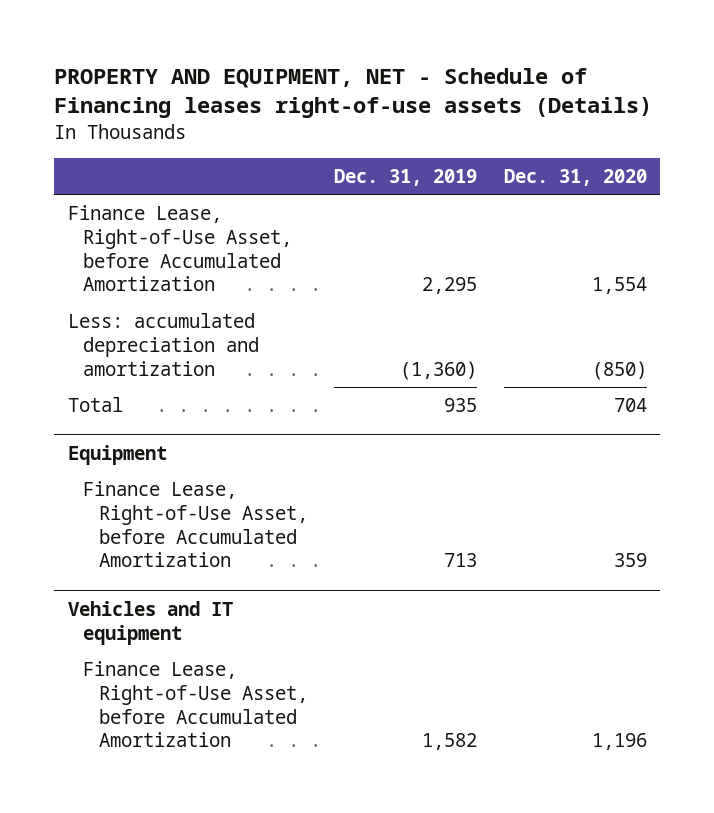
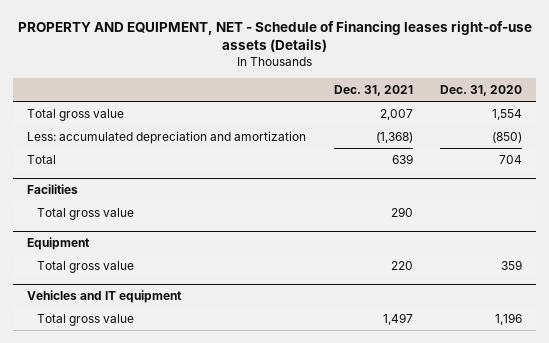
- | Dec. 31, 2019 | Dec. 31, 2020
+ | Dec. 31, 2021 | Dec. 31, 2020
- Finance Lease, Right-of-Use Asset, before Accumulated Amortization | 2,295 | 1,554
+ Total gross value | 2,007 | 1,554
+ Facilities
+ Total gross value | 290 |
@ Equipment
- Finance Lease, Right-of-Use Asset, before Accumulated Amortization | 713 | 359
+ Total gross value | 220 | 359
@ Vehicles and IT equipment
- Finance Lease, Right-of-Use Asset, before Accumulated Amortization | 1,582 | 1,196
+ Total gross value | 1,497 | 1,196

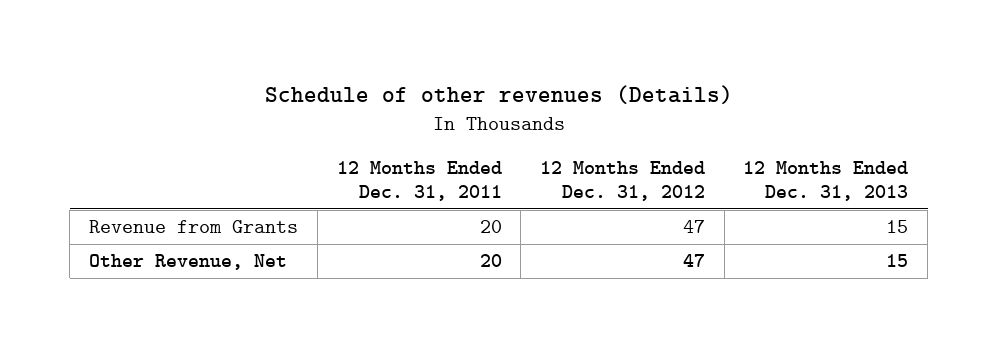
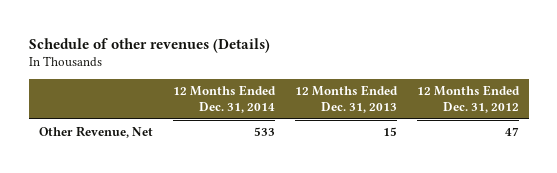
- | 12 Months Ended Dec. 31, 2011 | 12 Months Ended Dec. 31, 2012 | 12 Months Ended Dec. 31, 2013
+ | 12 Months Ended Dec. 31, 2014 | 12 Months Ended Dec. 31, 2013 | 12 Months Ended Dec. 31, 2012
- Revenue from Grants | 20 | 47 | 15

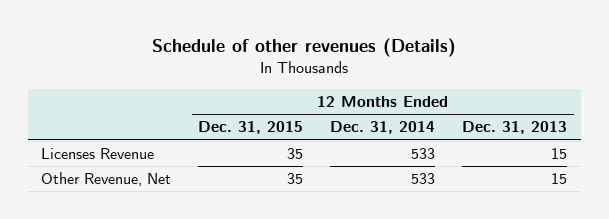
- | 12 Months Ended Dec. 31, 2014 | 12 Months Ended Dec. 31, 2013 | 12 Months Ended Dec. 31, 2012
+ | 12 Months Ended Dec. 31, 2015 | 12 Months Ended Dec. 31, 2014 | 12 Months Ended Dec. 31, 2013
+ Licenses Revenue | 35 | 533 | 15

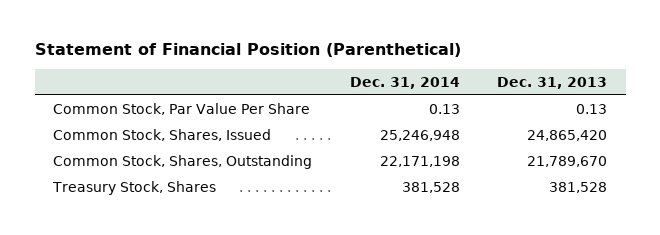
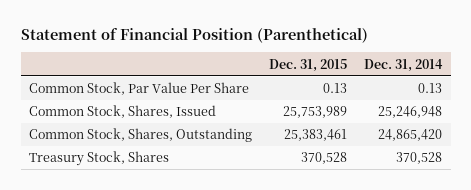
- | Dec. 31, 2014 | Dec. 31, 2013
+ | Dec. 31, 2015 | Dec. 31, 2014
- Common Stock, Shares, Outstanding | 22,171,198 | 21,789,670
- Treasury Stock, Shares | 381,528 | 381,528
+ Common Stock, Shares, Outstanding | 25,383,461 | 24,865,420
+ Treasury Stock, Shares | 370,528 | 370,528

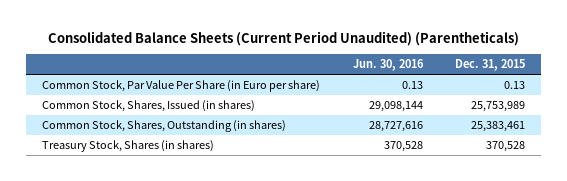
- Statement of Financial Position (Parenthetical)
+ Consolidated Balance Sheets (Current Period Unaudited) (Parentheticals)
- | Dec. 31, 2015 | Dec. 31, 2014
+ | Jun. 30, 2016 | Dec. 31, 2015
- Common Stock, Par Value Per Share | 0.13 | 0.13
- Common Stock, Shares, Issued | 25,753,989 | 25,246,948
- Common Stock, Shares, Outstanding | 25,383,461 | 24,865,420
- Treasury Stock, Shares | 370,528 | 370,528
+ Common Stock, Par Value Per Share (in Euro per share) | 0.13 | 0.13
+ Common Stock, Shares, Issued (in shares) | 29,098,144 | 25,753,989
+ Common Stock, Shares, Outstanding (in shares) | 28,727,616 | 25,383,461
+ Treasury Stock, Shares (in shares) | 370,528 | 370,528

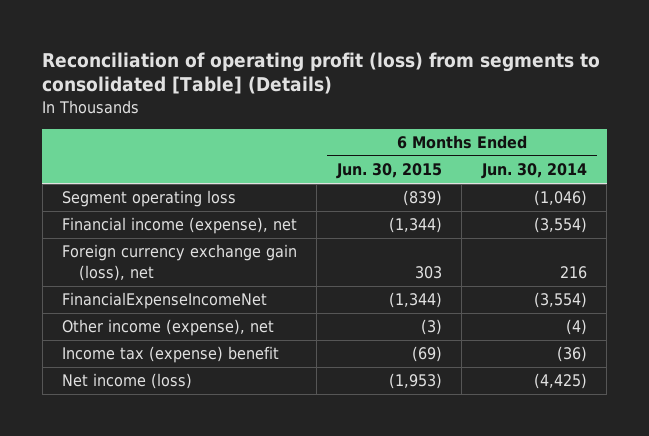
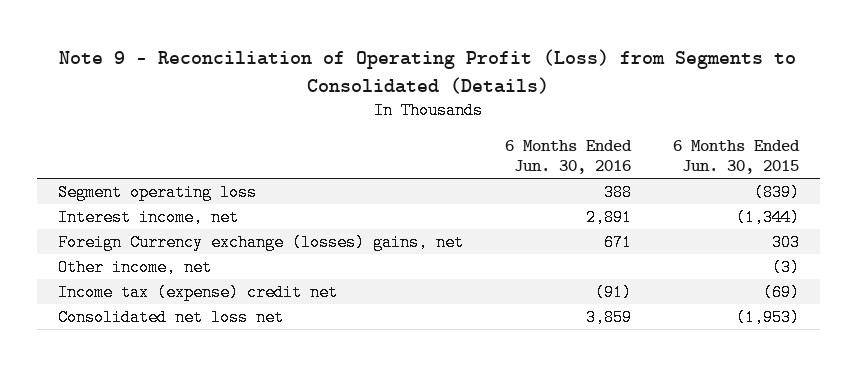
- Reconciliation of operating profit (loss) from segments to consolidated [Table] (Details)
+ Note 9 - Reconciliation of Operating Profit (Loss) from Segments to Consolidated (Details)
- | 6 Months Ended Jun. 30, 2015 | 6 Months Ended Jun. 30, 2014
+ | 6 Months Ended Jun. 30, 2016 | 6 Months Ended Jun. 30, 2015
- Financial income (expense), net | (1,344) | (3,554)
- Foreign currency exchange gain (loss), net | 303 | 216
- FinancialExpenseIncomeNet | (1,344) | (3,554)
- Other income (expense), net | (3) | (4)
- Income tax (expense) benefit | (69) | (36)
- Net income (loss) | (1,953) | (4,425)
+ Interest income, net | 2,891 | (1,344)
+ Foreign Currency exchange (losses) gains, net | 671 | 303
+ Other income, net | | (3)
+ Income tax (expense) credit net | (91) | (69)
+ Consolidated net loss net | 3,859 | (1,953)

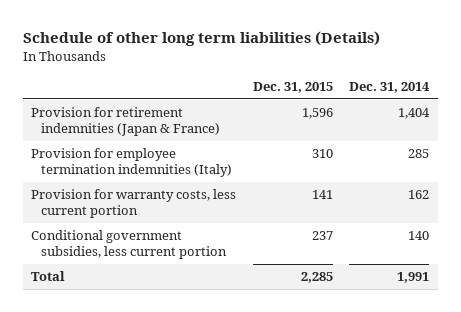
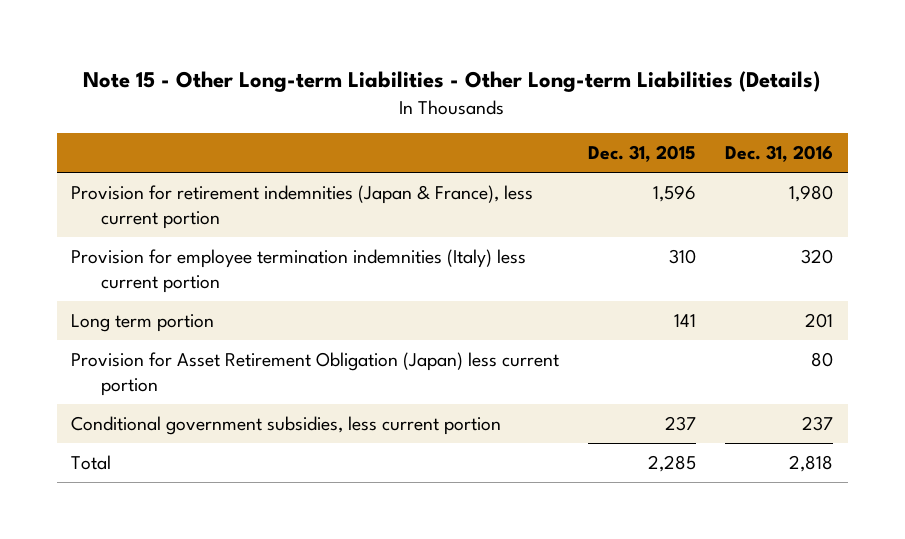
- Schedule of other long term liabilities (Details)
+ Note 15 - Other Long-term Liabilities - Other Long-term Liabilities (Details)
- | Dec. 31, 2015 | Dec. 31, 2014
+ | Dec. 31, 2015 | Dec. 31, 2016
- Provision for retirement indemnities (Japan & France) | 1,596 | 1,404
- Provision for employee termination indemnities (Italy) | 310 | 285
- Provision for warranty costs, less current portion | 141 | 162
+ Provision for retirement indemnities (Japan & France), less current portion | 1,596 | 1,980
+ Provision for employee termination indemnities (Italy) less current portion | 310 | 320
+ Long term portion | 141 | 201
+ Provision for Asset Retirement Obligation (Japan) less current portion | | 80

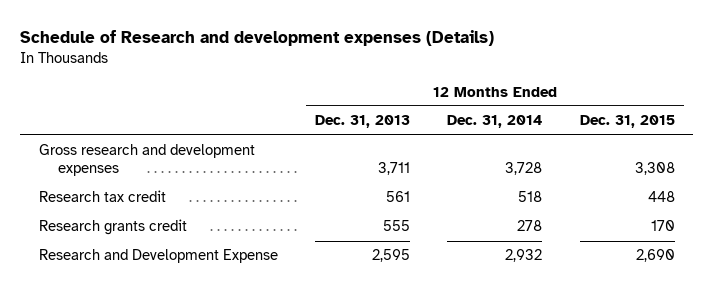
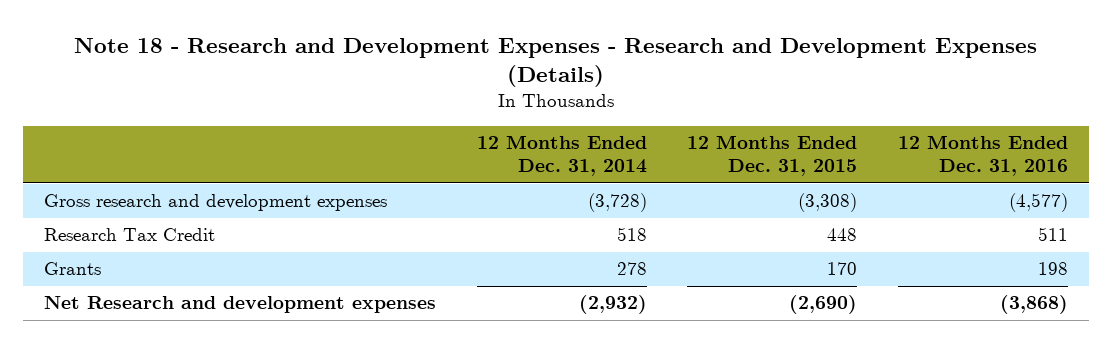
- Schedule of Research and development expenses (Details)
+ Note 18 - Research and Development Expenses - Research and Development Expenses (Details)
- | 12 Months Ended Dec. 31, 2013 | 12 Months Ended Dec. 31, 2014 | 12 Months Ended Dec. 31, 2015
+ | 12 Months Ended Dec. 31, 2014 | 12 Months Ended Dec. 31, 2015 | 12 Months Ended Dec. 31, 2016
- Gross research and development expenses | 3,711 | 3,728 | 3,308
- Research tax credit | 561 | 518 | 448
- Research grants credit | 555 | 278 | 170
- Research and Development Expense | 2,595 | 2,932 | 2,690
+ Gross research and development expenses | (3,728) | (3,308) | (4,577)
+ Research Tax Credit | 518 | 448 | 511
+ Grants | 278 | 170 | 198
+ Net Research and development expenses | (2,932) | (2,690) | (3,868)

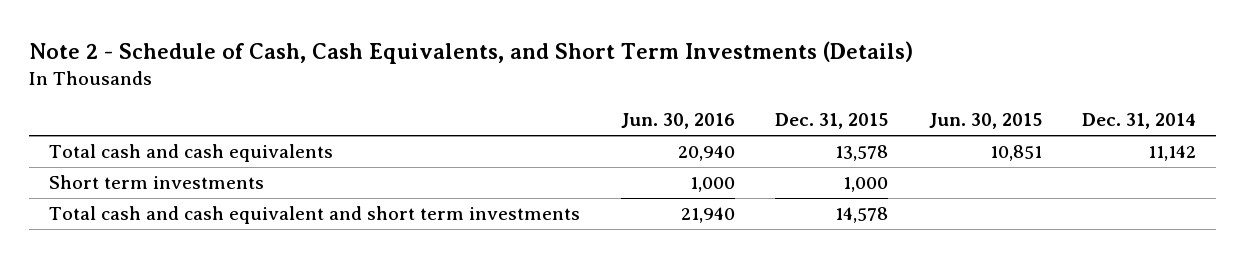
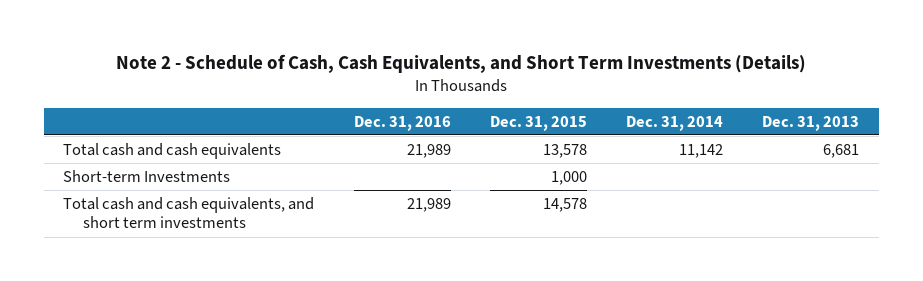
- | Jun. 30, 2016 | Dec. 31, 2015 | Jun. 30, 2015 | Dec. 31, 2014
+ | Dec. 31, 2016 | Dec. 31, 2015 | Dec. 31, 2014 | Dec. 31, 2013
- Short term investments | 1,000 | 1,000 | |
- Total cash and cash equivalent and short term investments | 21,940 | 14,578 | |
+ Short-term Investments | | 1,000 | |
+ Total cash and cash equivalents, and short term investments | 21,989 | 14,578 | |

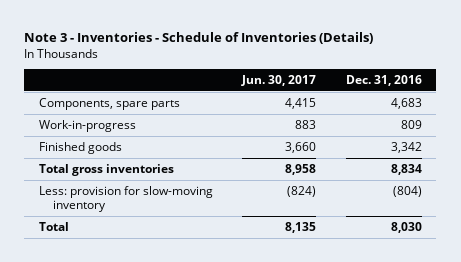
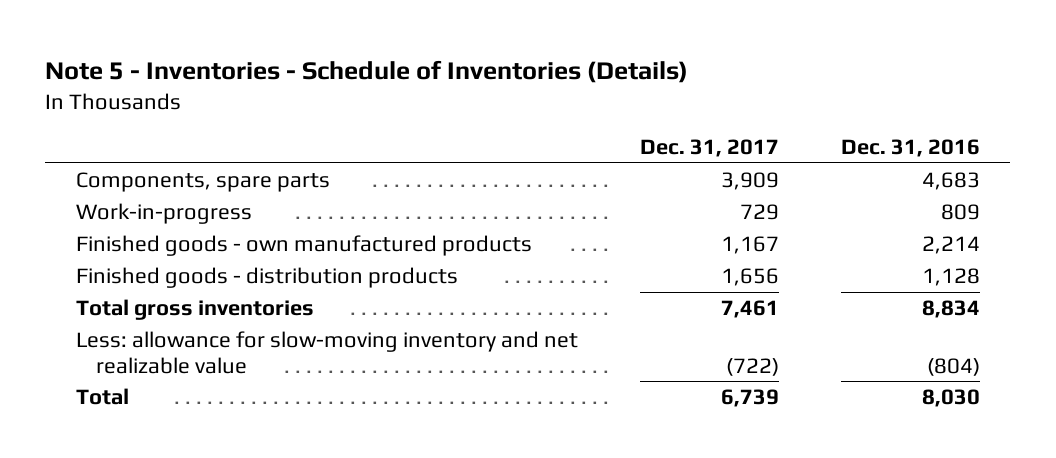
- Note 3 - Inventories - Schedule of Inventories (Details)
+ Note 5 - Inventories - Schedule of Inventories (Details)
- | Jun. 30, 2017 | Dec. 31, 2016
+ | Dec. 31, 2017 | Dec. 31, 2016
- Finished goods | 3,660 | 3,342
+ Finished goods - own manufactured products | 1,167 | 2,214
+ Finished goods - distribution products | 1,656 | 1,128
- Less: provision for slow-moving inventory | (824) | (804)
+ Less: allowance for slow-moving inventory and net realizable value | (722) | (804)

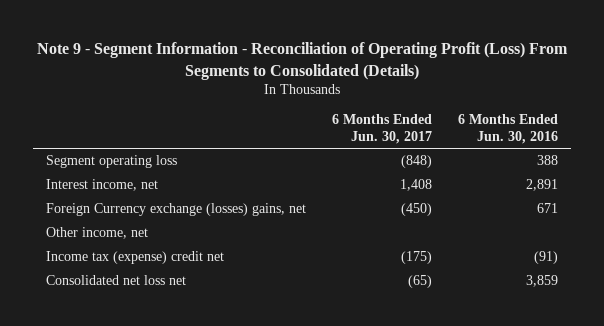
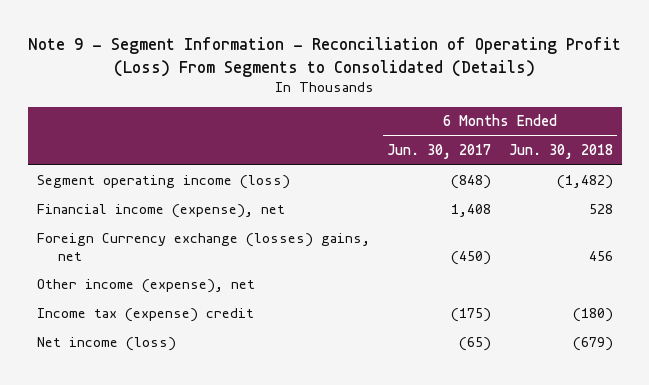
- | 6 Months Ended Jun. 30, 2017 | 6 Months Ended Jun. 30, 2016
+ | 6 Months Ended Jun. 30, 2017 | 6 Months Ended Jun. 30, 2018
- Segment operating loss | (848) | 388
- Interest income, net | 1,408 | 2,891
+ Segment operating income (loss) | (848) | (1,482)
+ Financial income (expense), net | 1,408 | 528
- Other income, net
- Income tax (expense) credit net | (175) | (91)
- Consolidated net loss net | (65) | 3,859
+ Other income (expense), net
+ Income tax (expense) credit | (175) | (180)
+ Net income (loss) | (65) | (679)

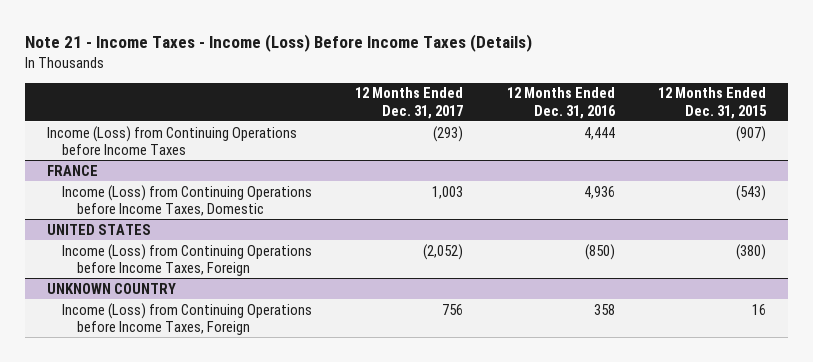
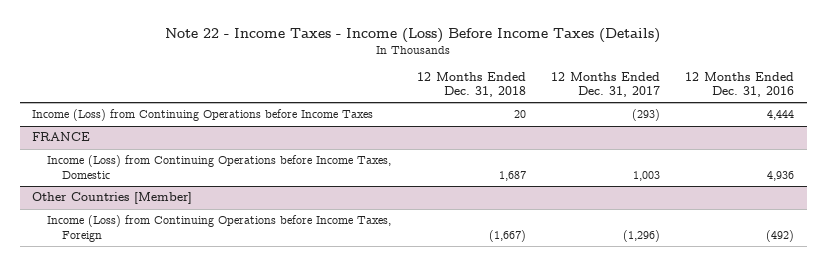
- Note 21 - Income Taxes - Income (Loss) Before Income Taxes (Details)
+ Note 22 - Income Taxes - Income (Loss) Before Income Taxes (Details)
- | 12 Months Ended Dec. 31, 2017 | 12 Months Ended Dec. 31, 2016 | 12 Months Ended Dec. 31, 2015
+ | 12 Months Ended Dec. 31, 2018 | 12 Months Ended Dec. 31, 2017 | 12 Months Ended Dec. 31, 2016
- UNITED STATES
- Income (Loss) from Continuing Operations before Income Taxes, Foreign | (2,052) | (850) | (380)
- UNKNOWN COUNTRY
- Income (Loss) from Continuing Operations before Income Taxes, Foreign | 756 | 358 | 16
+ Other Countries [Member]
+ Income (Loss) from Continuing Operations before Income Taxes, Foreign | (1,667) | (1,296) | (492)

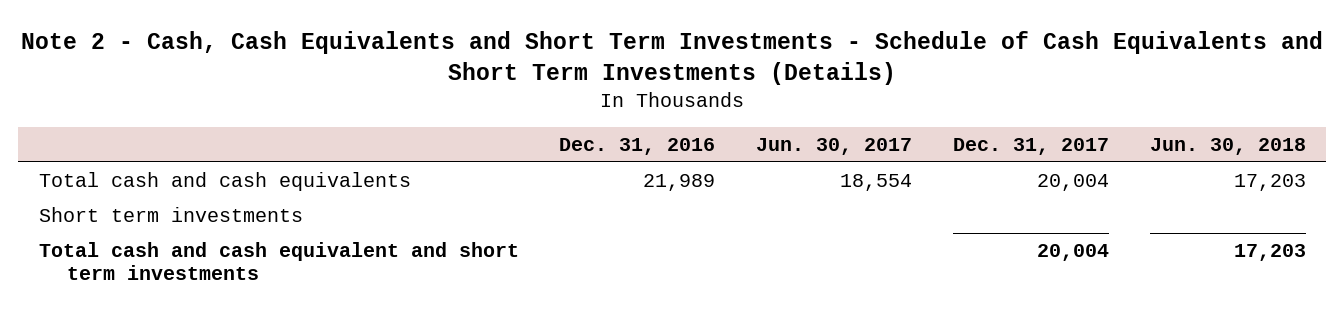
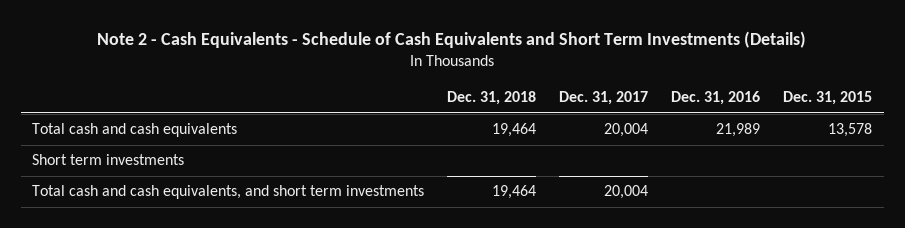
- Note 2 - Cash, Cash Equivalents and Short Term Investments - Schedule of Cash Equivalents and Short Term Investments (Details)
+ Note 2 - Cash Equivalents - Schedule of Cash Equivalents and Short Term Investments (Details)
- | Dec. 31, 2016 | Jun. 30, 2017 | Dec. 31, 2017 | Jun. 30, 2018
+ | Dec. 31, 2018 | Dec. 31, 2017 | Dec. 31, 2016 | Dec. 31, 2015
- Total cash and cash equivalent and short term investments | | | 20,004 | 17,203
+ Total cash and cash equivalents, and short term investments | 19,464 | 20,004 | |

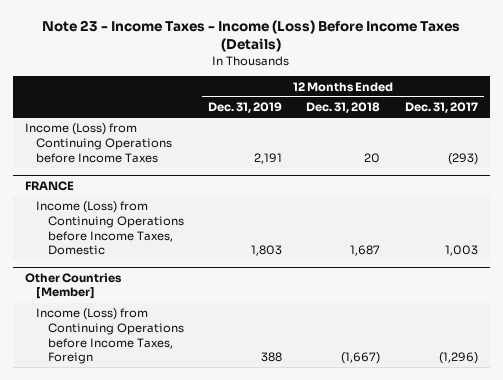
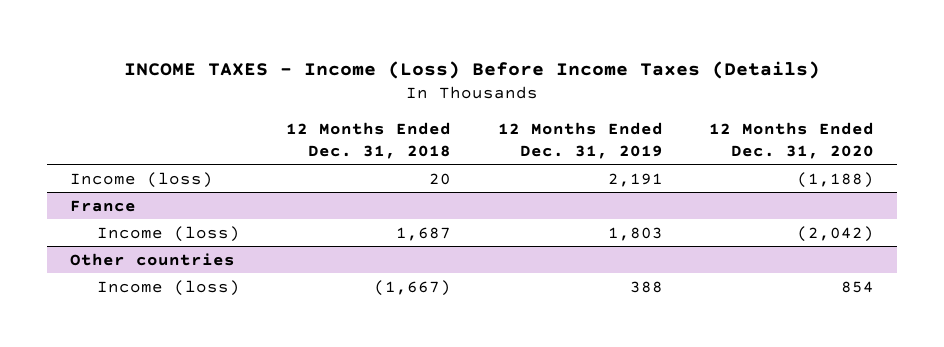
- Note 23 - Income Taxes - Income (Loss) Before Income Taxes (Details)
+ INCOME TAXES - Income (Loss) Before Income Taxes (Details)
- | 12 Months Ended Dec. 31, 2019 | 12 Months Ended Dec. 31, 2018 | 12 Months Ended Dec. 31, 2017
+ | 12 Months Ended Dec. 31, 2018 | 12 Months Ended Dec. 31, 2019 | 12 Months Ended Dec. 31, 2020
- Income (Loss) from Continuing Operations before Income Taxes | 2,191 | 20 | (293)
- FRANCE
- Income (Loss) from Continuing Operations before Income Taxes, Domestic | 1,803 | 1,687 | 1,003
- Other Countries [Member]
- Income (Loss) from Continuing Operations before Income Taxes, Foreign | 388 | (1,667) | (1,296)
+ Income (loss) | 20 | 2,191 | (1,188)
+ France
+ Income (loss) | 1,687 | 1,803 | (2,042)
+ Other countries
+ Income (loss) | (1,667) | 388 | 854

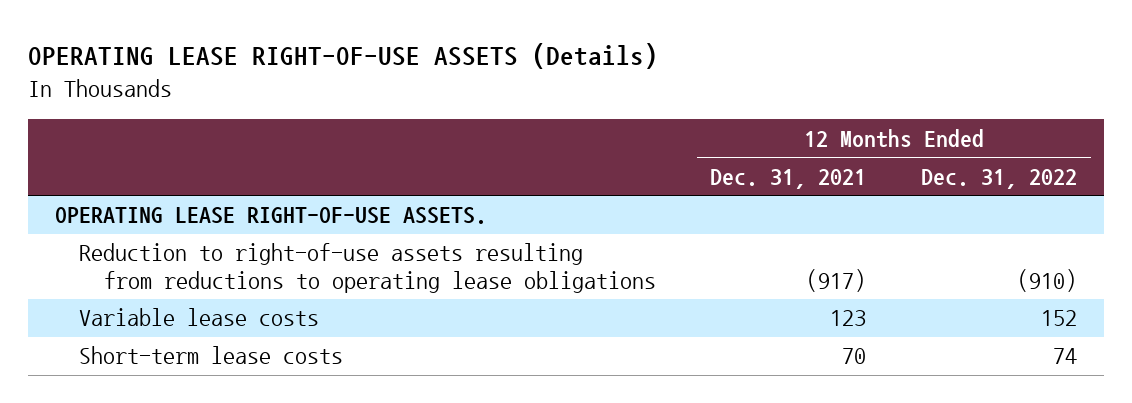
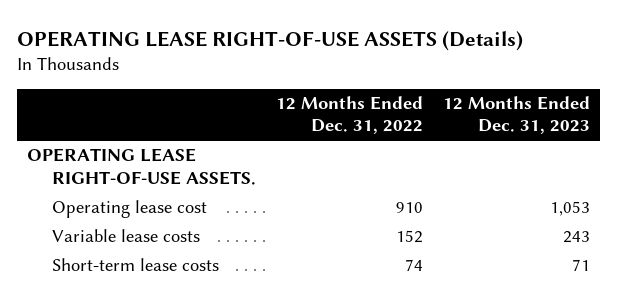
- | 12 Months Ended Dec. 31, 2021 | 12 Months Ended Dec. 31, 2022
+ | 12 Months Ended Dec. 31, 2022 | 12 Months Ended Dec. 31, 2023
- Reduction to right-of-use assets resulting from reductions to operating lease obligations | (917) | (910)
+ Operating lease cost | 910 | 1,053

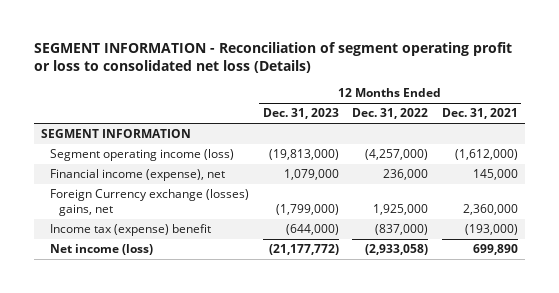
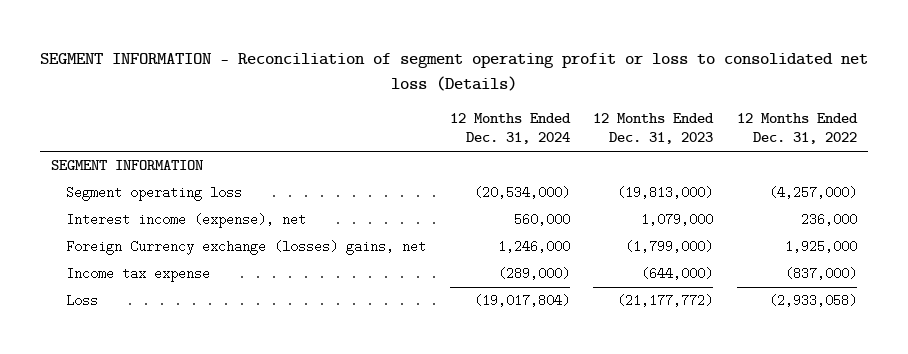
- | 12 Months Ended Dec. 31, 2023 | 12 Months Ended Dec. 31, 2022 | 12 Months Ended Dec. 31, 2021
+ | 12 Months Ended Dec. 31, 2024 | 12 Months Ended Dec. 31, 2023 | 12 Months Ended Dec. 31, 2022
- Segment operating income (loss) | (19,813,000) | (4,257,000) | (1,612,000)
- Financial income (expense), net | 1,079,000 | 236,000 | 145,000
+ Segment operating loss | (20,534,000) | (19,813,000) | (4,257,000)
+ Interest income (expense), net | 560,000 | 1,079,000 | 236,000
- Income tax (expense) benefit | (644,000) | (837,000) | (193,000)
- Net income (loss) | (21,177,772) | (2,933,058) | 699,890
+ Income tax expense | (289,000) | (644,000) | (837,000)
+ Loss | (19,017,804) | (21,177,772) | (2,933,058)

